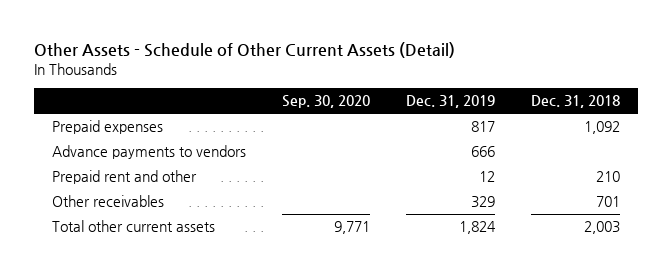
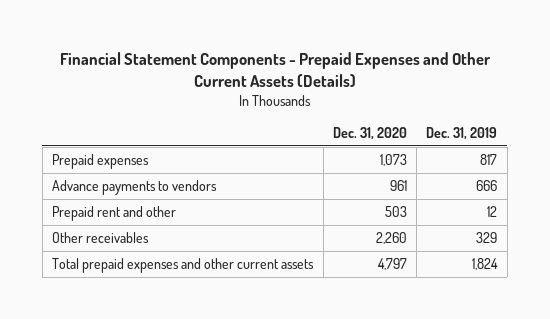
- Other Assets - Schedule of Other Current Assets (Detail)
+ Financial Statement Components - Prepaid Expenses and Other Current Assets (Details)
- | Sep. 30, 2020 | Dec. 31, 2019 | Dec. 31, 2018
+ | Dec. 31, 2020 | Dec. 31, 2019
- Total other current assets | 9,771 | 1,824 | 2,003
+ Total prepaid expenses and other current assets | 4,797 | 1,824

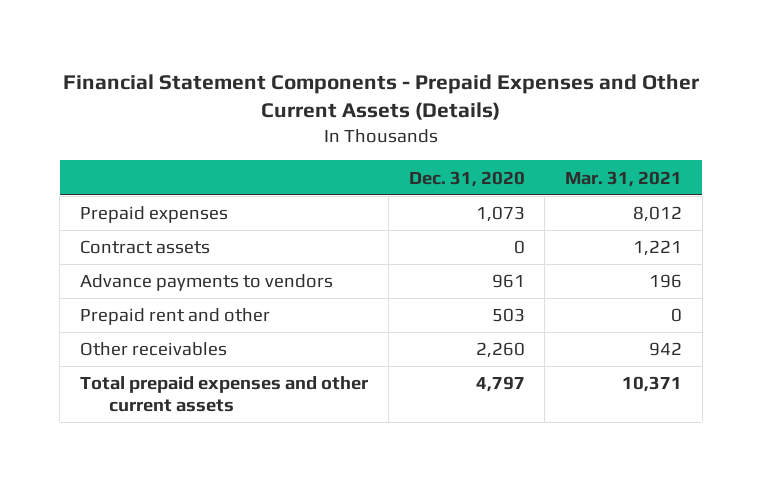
- | Dec. 31, 2020 | Dec. 31, 2019
+ | Dec. 31, 2020 | Mar. 31, 2021
+ Contract assets | 0 | 1,221

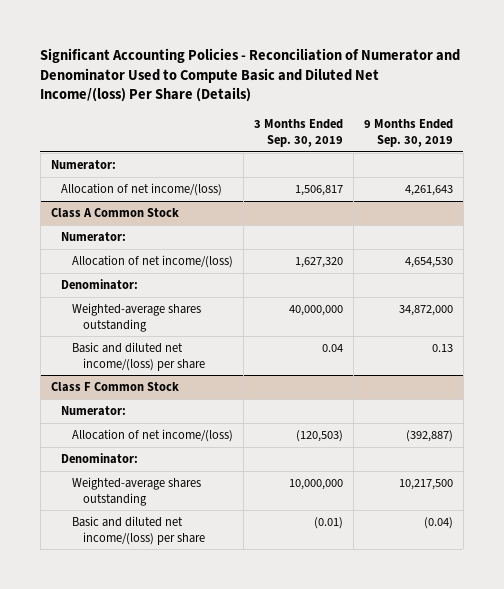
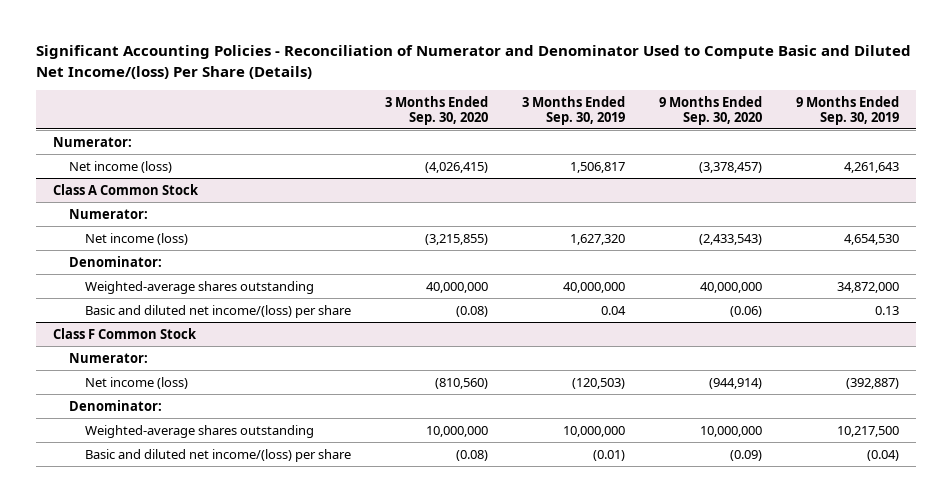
- | 3 Months Ended Sep. 30, 2019 | 9 Months Ended Sep. 30, 2019
+ | 3 Months Ended Sep. 30, 2020 | 3 Months Ended Sep. 30, 2019 | 9 Months Ended Sep. 30, 2020 | 9 Months Ended Sep. 30, 2019
- Allocation of net income/(loss) | 1,506,817 | 4,261,643
+ Net income (loss) | (4,026,415) | 1,506,817 | (3,378,457) | 4,261,643
@ Class A Common Stock
- Allocation of net income/(loss) | 1,627,320 | 4,654,530
+ Net income (loss) | (3,215,855) | 1,627,320 | (2,433,543) | 4,654,530
@ Class F Common Stock
- Allocation of net income/(loss) | (120,503) | (392,887)
+ Net income (loss) | (810,560) | (120,503) | (944,914) | (392,887)

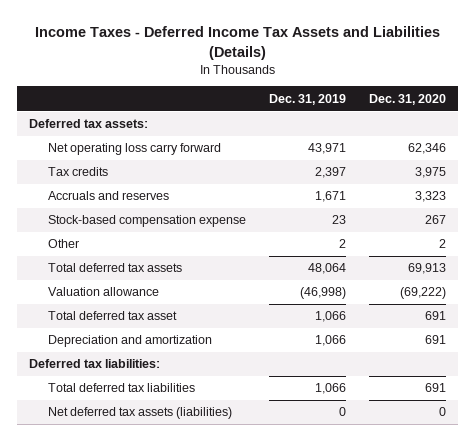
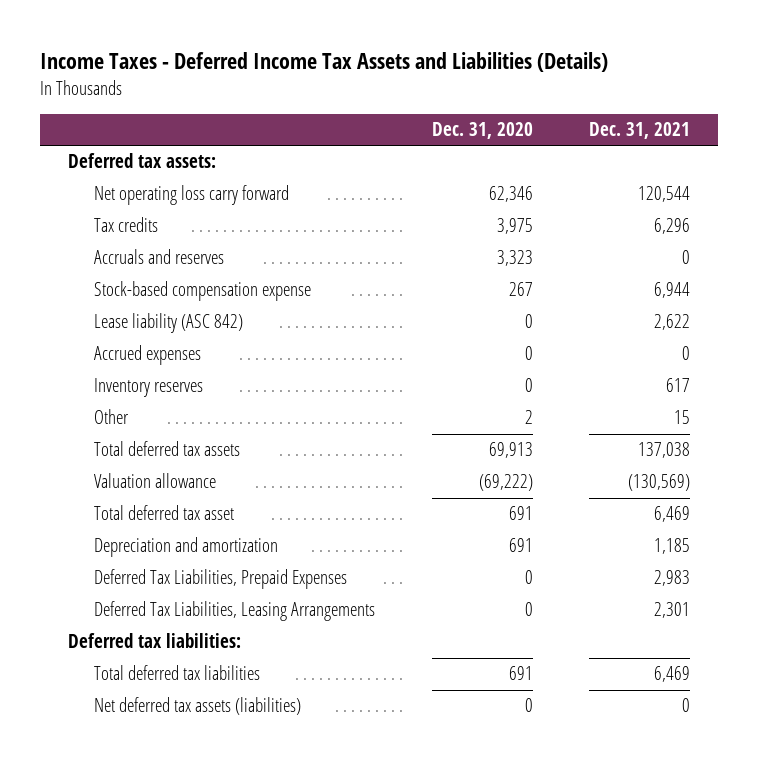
- | Dec. 31, 2019 | Dec. 31, 2020
+ | Dec. 31, 2020 | Dec. 31, 2021
+ Lease liability (ASC 842) | 0 | 2,622
+ Accrued expenses | 0 | 0
+ Inventory reserves | 0 | 617
+ Deferred Tax Liabilities, Prepaid Expenses | 0 | 2,983
+ Deferred Tax Liabilities, Leasing Arrangements | 0 | 2,301

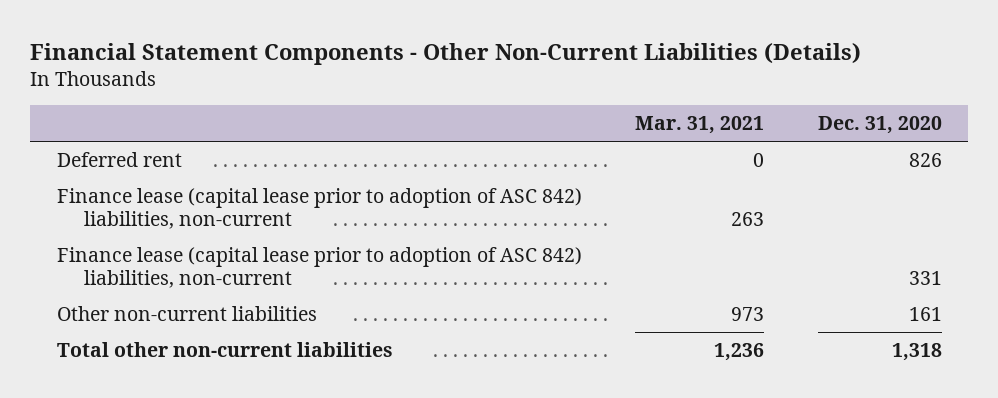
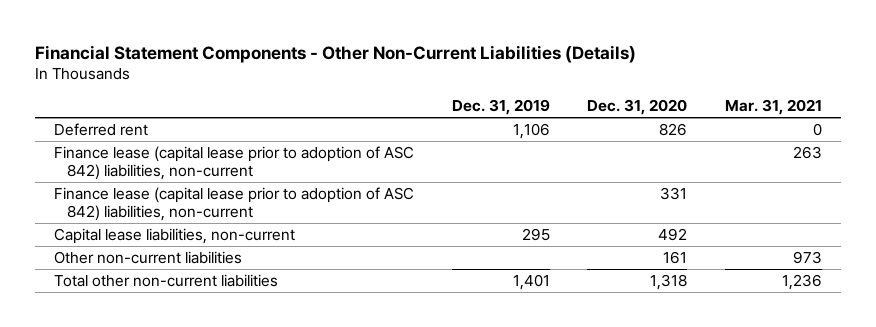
- | Mar. 31, 2021 | Dec. 31, 2020
+ | Dec. 31, 2019 | Dec. 31, 2020 | Mar. 31, 2021
+ Capital lease liabilities, non-current | 295 | 492 |

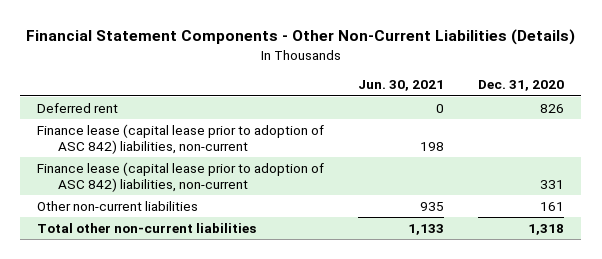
- | Dec. 31, 2019 | Dec. 31, 2020 | Mar. 31, 2021
+ | Jun. 30, 2021 | Dec. 31, 2020
- Capital lease liabilities, non-current | 295 | 492 |

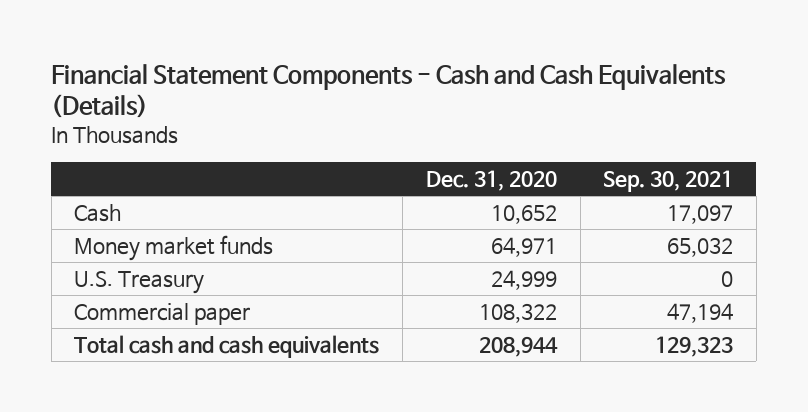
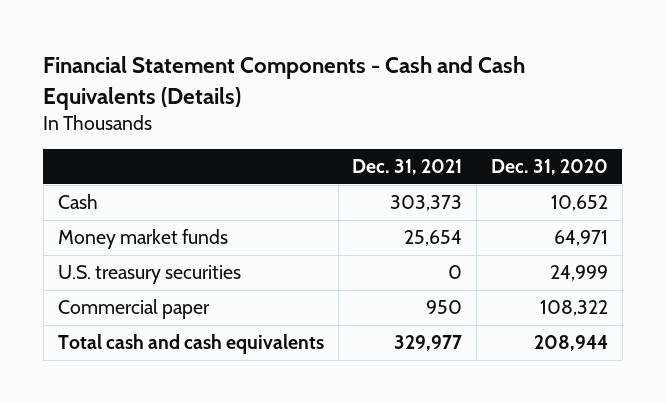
- | Dec. 31, 2020 | Sep. 30, 2021
+ | Dec. 31, 2021 | Dec. 31, 2020
- U.S. Treasury | 24,999 | 0
+ U.S. treasury securities | 0 | 24,999

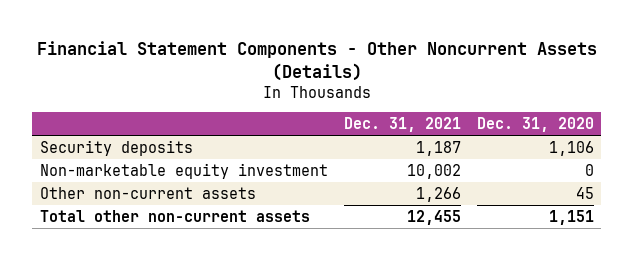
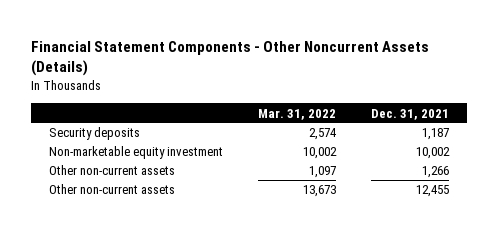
- | Dec. 31, 2021 | Dec. 31, 2020
+ | Mar. 31, 2022 | Dec. 31, 2021
- Total other non-current assets | 12,455 | 1,151
+ Other non-current assets | 13,673 | 12,455

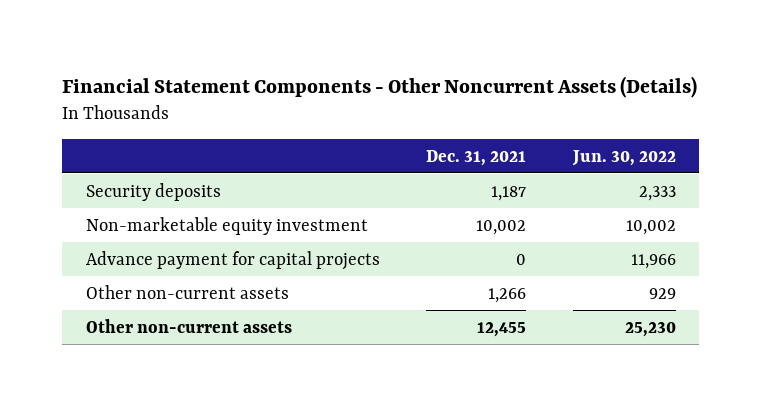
- | Mar. 31, 2022 | Dec. 31, 2021
+ | Dec. 31, 2021 | Jun. 30, 2022
+ Advance payment for capital projects | 0 | 11,966

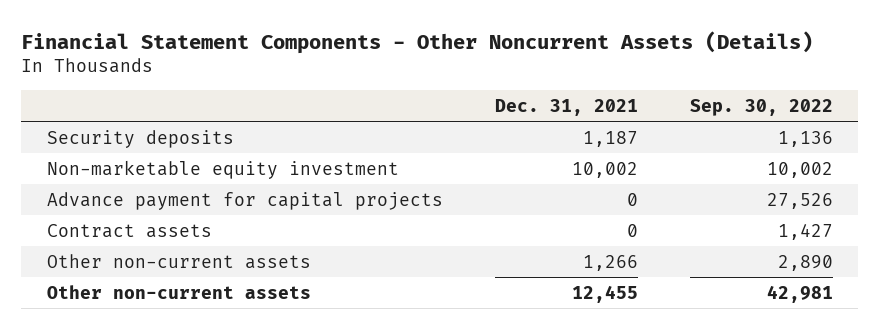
- | Dec. 31, 2021 | Jun. 30, 2022
+ | Dec. 31, 2021 | Sep. 30, 2022
+ Contract assets | 0 | 1,427

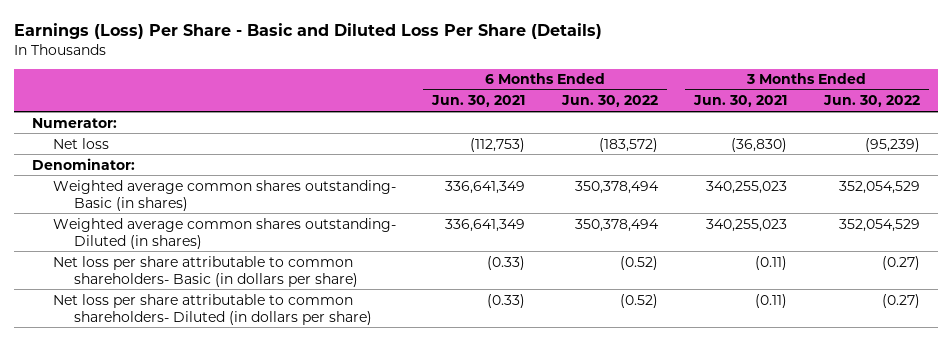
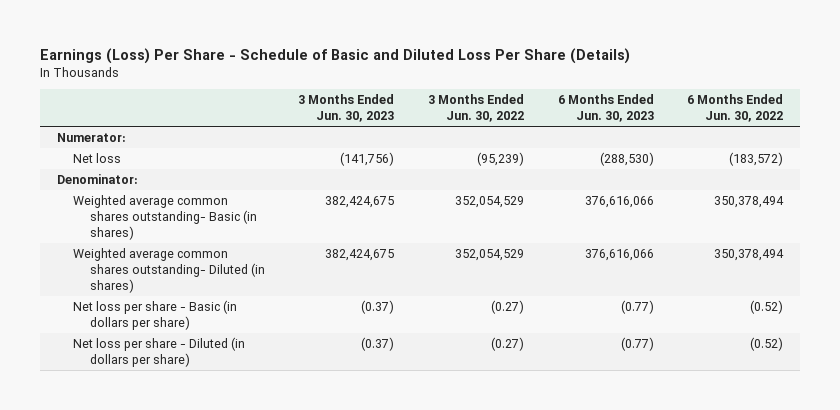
- Earnings (Loss) Per Share - Basic and Diluted Loss Per Share (Details)
+ Earnings (Loss) Per Share - Schedule of Basic and Diluted Loss Per Share (Details)
- | 6 Months Ended Jun. 30, 2021 | 6 Months Ended Jun. 30, 2022 | 3 Months Ended Jun. 30, 2021 | 3 Months Ended Jun. 30, 2022
+ | 3 Months Ended Jun. 30, 2023 | 3 Months Ended Jun. 30, 2022 | 6 Months Ended Jun. 30, 2023 | 6 Months Ended Jun. 30, 2022
- Net loss per share attributable to common shareholders- Basic (in dollars per share) | (0.33) | (0.52) | (0.11) | (0.27)
- Net loss per share attributable to common shareholders- Diluted (in dollars per share) | (0.33) | (0.52) | (0.11) | (0.27)
+ Net loss per share - Basic (in dollars per share) | (0.37) | (0.27) | (0.77) | (0.52)
+ Net loss per share - Diluted (in dollars per share) | (0.37) | (0.27) | (0.77) | (0.52)

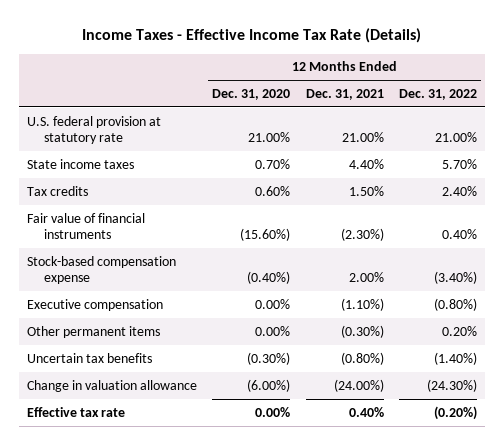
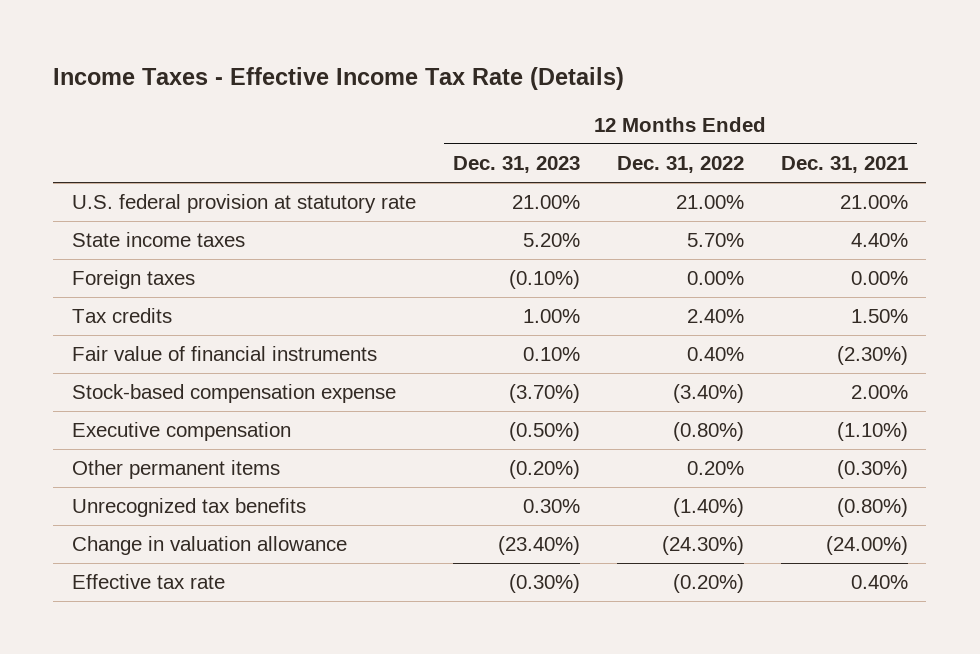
- | 12 Months Ended Dec. 31, 2020 | 12 Months Ended Dec. 31, 2021 | 12 Months Ended Dec. 31, 2022
+ | 12 Months Ended Dec. 31, 2023 | 12 Months Ended Dec. 31, 2022 | 12 Months Ended Dec. 31, 2021
+ Foreign taxes | (0.10%) | 0.00% | 0.00%
- Uncertain tax benefits | (0.30%) | (0.80%) | (1.40%)
+ Unrecognized tax benefits | 0.30% | (1.40%) | (0.80%)

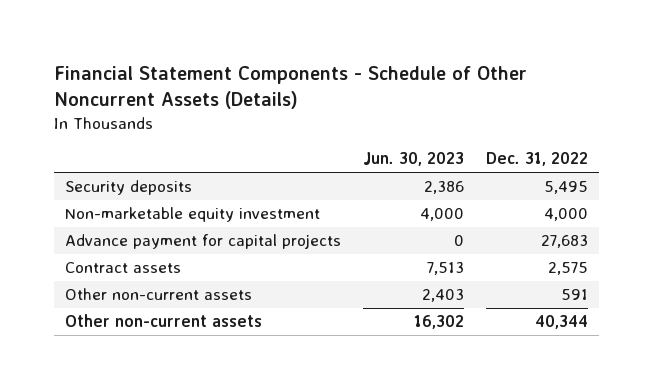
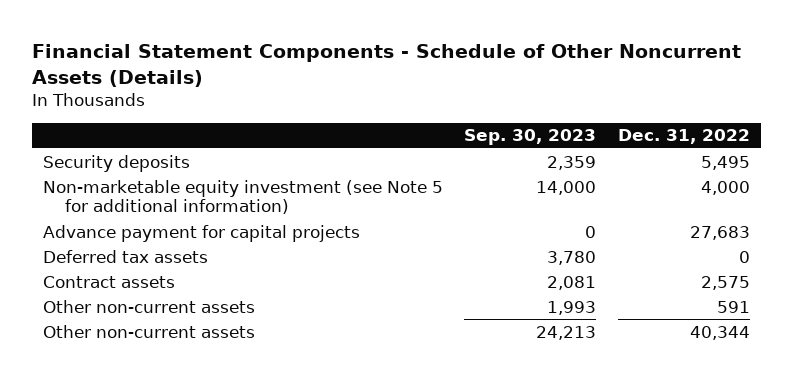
- | Jun. 30, 2023 | Dec. 31, 2022
+ | Sep. 30, 2023 | Dec. 31, 2022
- Non-marketable equity investment | 4,000 | 4,000
+ Non-marketable equity investment (see Note 5 for additional information) | 14,000 | 4,000
+ Deferred tax assets | 3,780 | 0

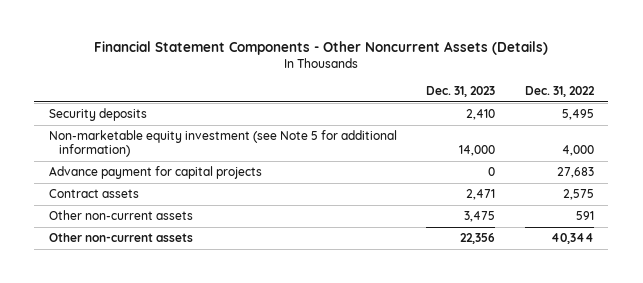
- Financial Statement Components - Schedule of Other Noncurrent Assets (Details)
+ Financial Statement Components - Other Noncurrent Assets (Details)
- | Sep. 30, 2023 | Dec. 31, 2022
+ | Dec. 31, 2023 | Dec. 31, 2022
- Deferred tax assets | 3,780 | 0

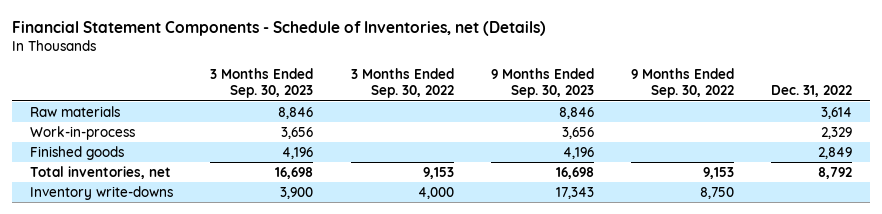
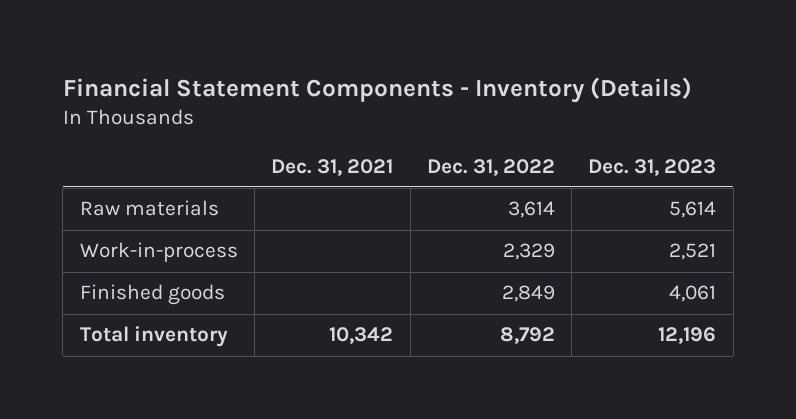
- Financial Statement Components - Schedule of Inventories, net (Details)
+ Financial Statement Components - Inventory (Details)
- | 3 Months Ended Sep. 30, 2023 | 3 Months Ended Sep. 30, 2022 | 9 Months Ended Sep. 30, 2023 | 9 Months Ended Sep. 30, 2022 | Dec. 31, 2022
+ | Dec. 31, 2021 | Dec. 31, 2022 | Dec. 31, 2023
- Total inventories, net | 16,698 | 9,153 | 16,698 | 9,153 | 8,792
- Inventory write-downs | 3,900 | 4,000 | 17,343 | 8,750 |
+ Total inventory | 10,342 | 8,792 | 12,196

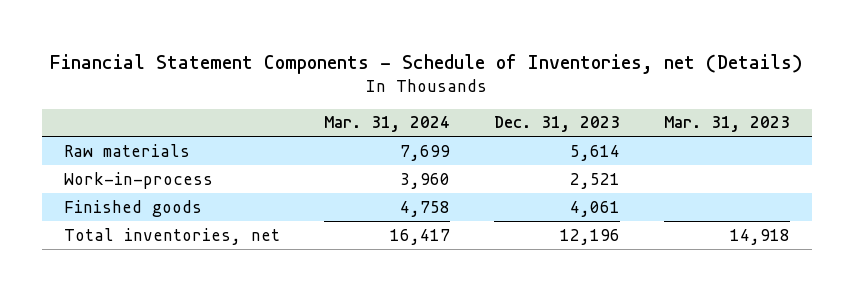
- Financial Statement Components - Inventory (Details)
+ Financial Statement Components - Schedule of Inventories, net (Details)
- | Dec. 31, 2021 | Dec. 31, 2022 | Dec. 31, 2023
+ | Mar. 31, 2024 | Dec. 31, 2023 | Mar. 31, 2023
- Total inventory | 10,342 | 8,792 | 12,196
+ Total inventories, net | 16,417 | 12,196 | 14,918

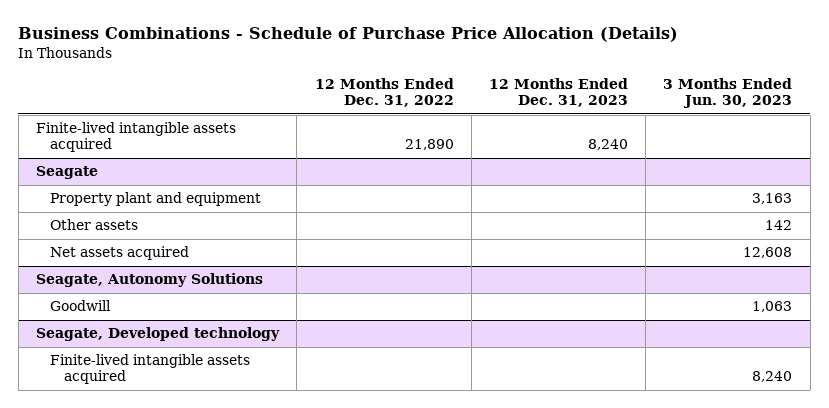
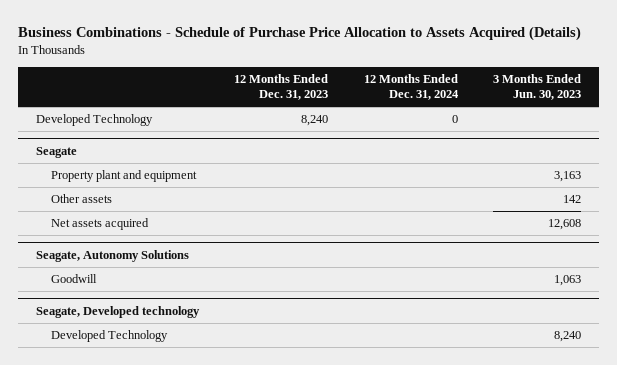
- Business Combinations - Schedule of Purchase Price Allocation (Details)
+ Business Combinations - Schedule of Purchase Price Allocation to Assets Acquired (Details)
- | 12 Months Ended Dec. 31, 2022 | 12 Months Ended Dec. 31, 2023 | 3 Months Ended Jun. 30, 2023
+ | 12 Months Ended Dec. 31, 2023 | 12 Months Ended Dec. 31, 2024 | 3 Months Ended Jun. 30, 2023
- Finite-lived intangible assets acquired | 21,890 | 8,240 |
+ Developed Technology | 8,240 | 0 |
@ Seagate, Developed technology
- Finite-lived intangible assets acquired | | | 8,240
+ Developed Technology | | | 8,240

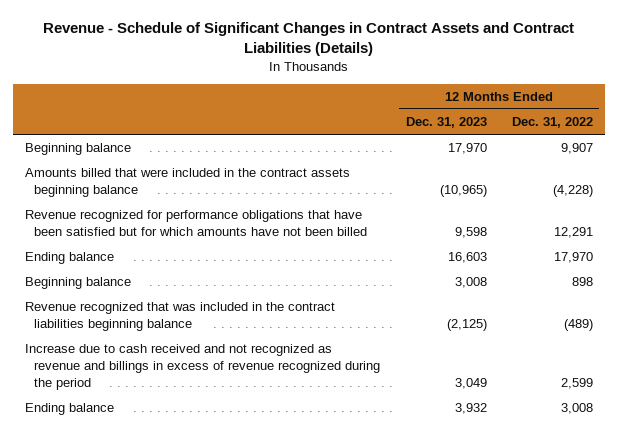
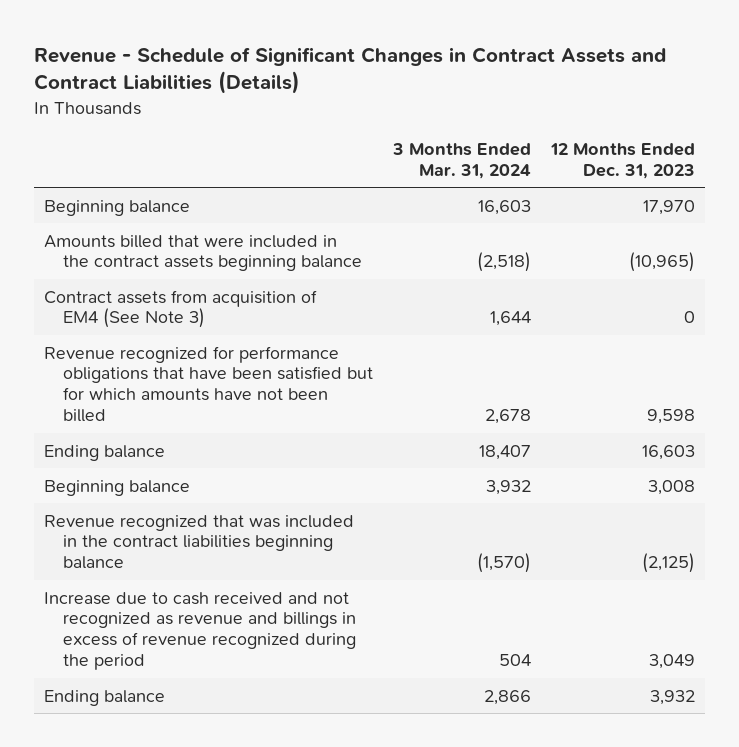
- | 12 Months Ended Dec. 31, 2023 | 12 Months Ended Dec. 31, 2022
+ | 3 Months Ended Mar. 31, 2024 | 12 Months Ended Dec. 31, 2023
+ Contract assets from acquisition of EM4 (See Note 3) | 1,644 | 0

